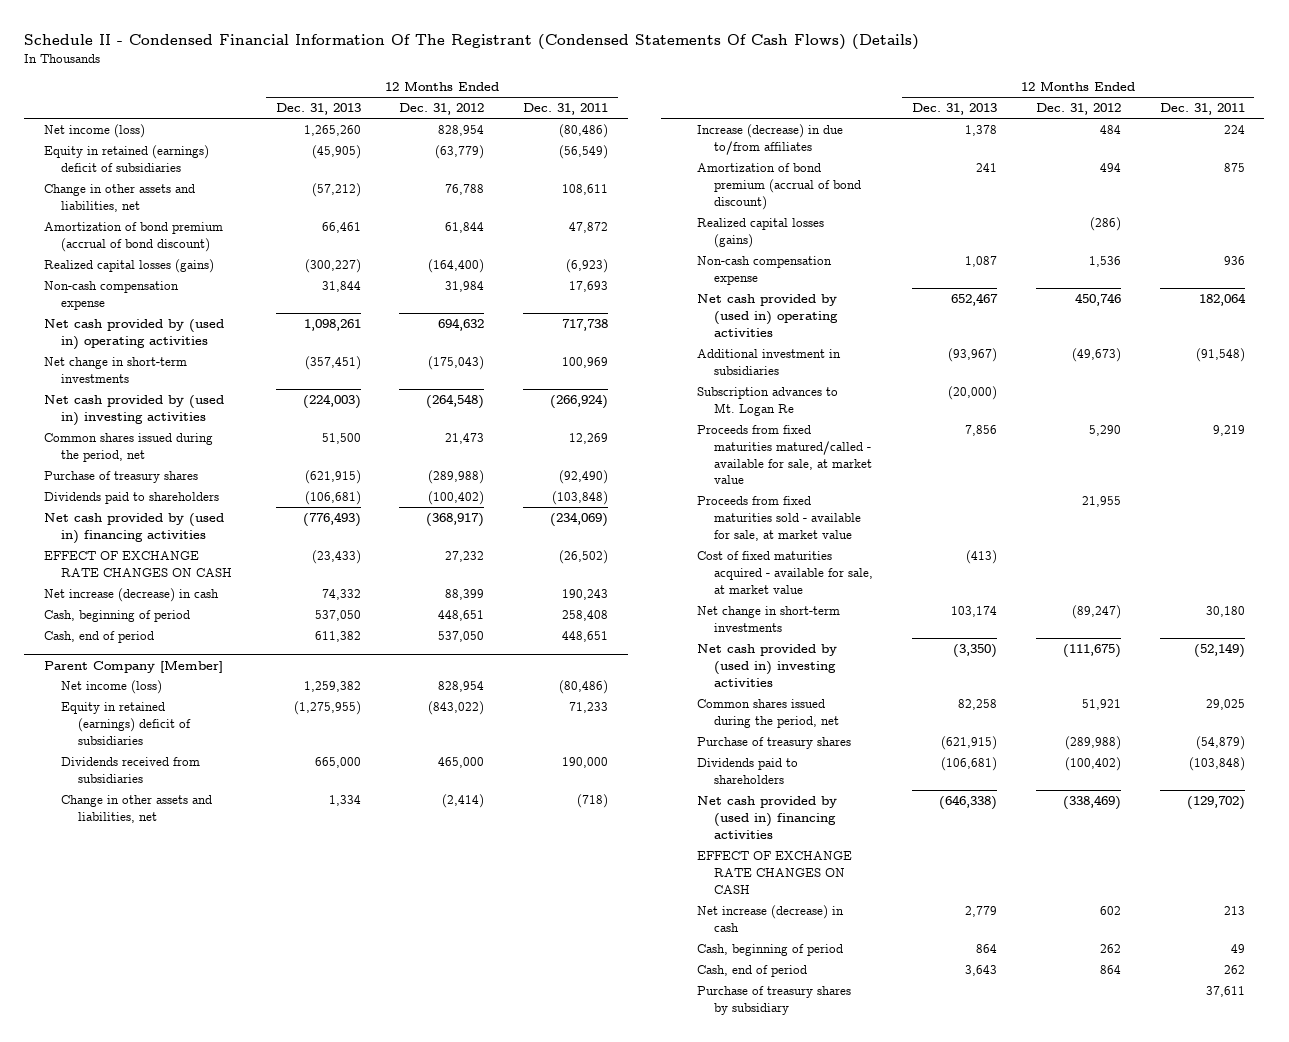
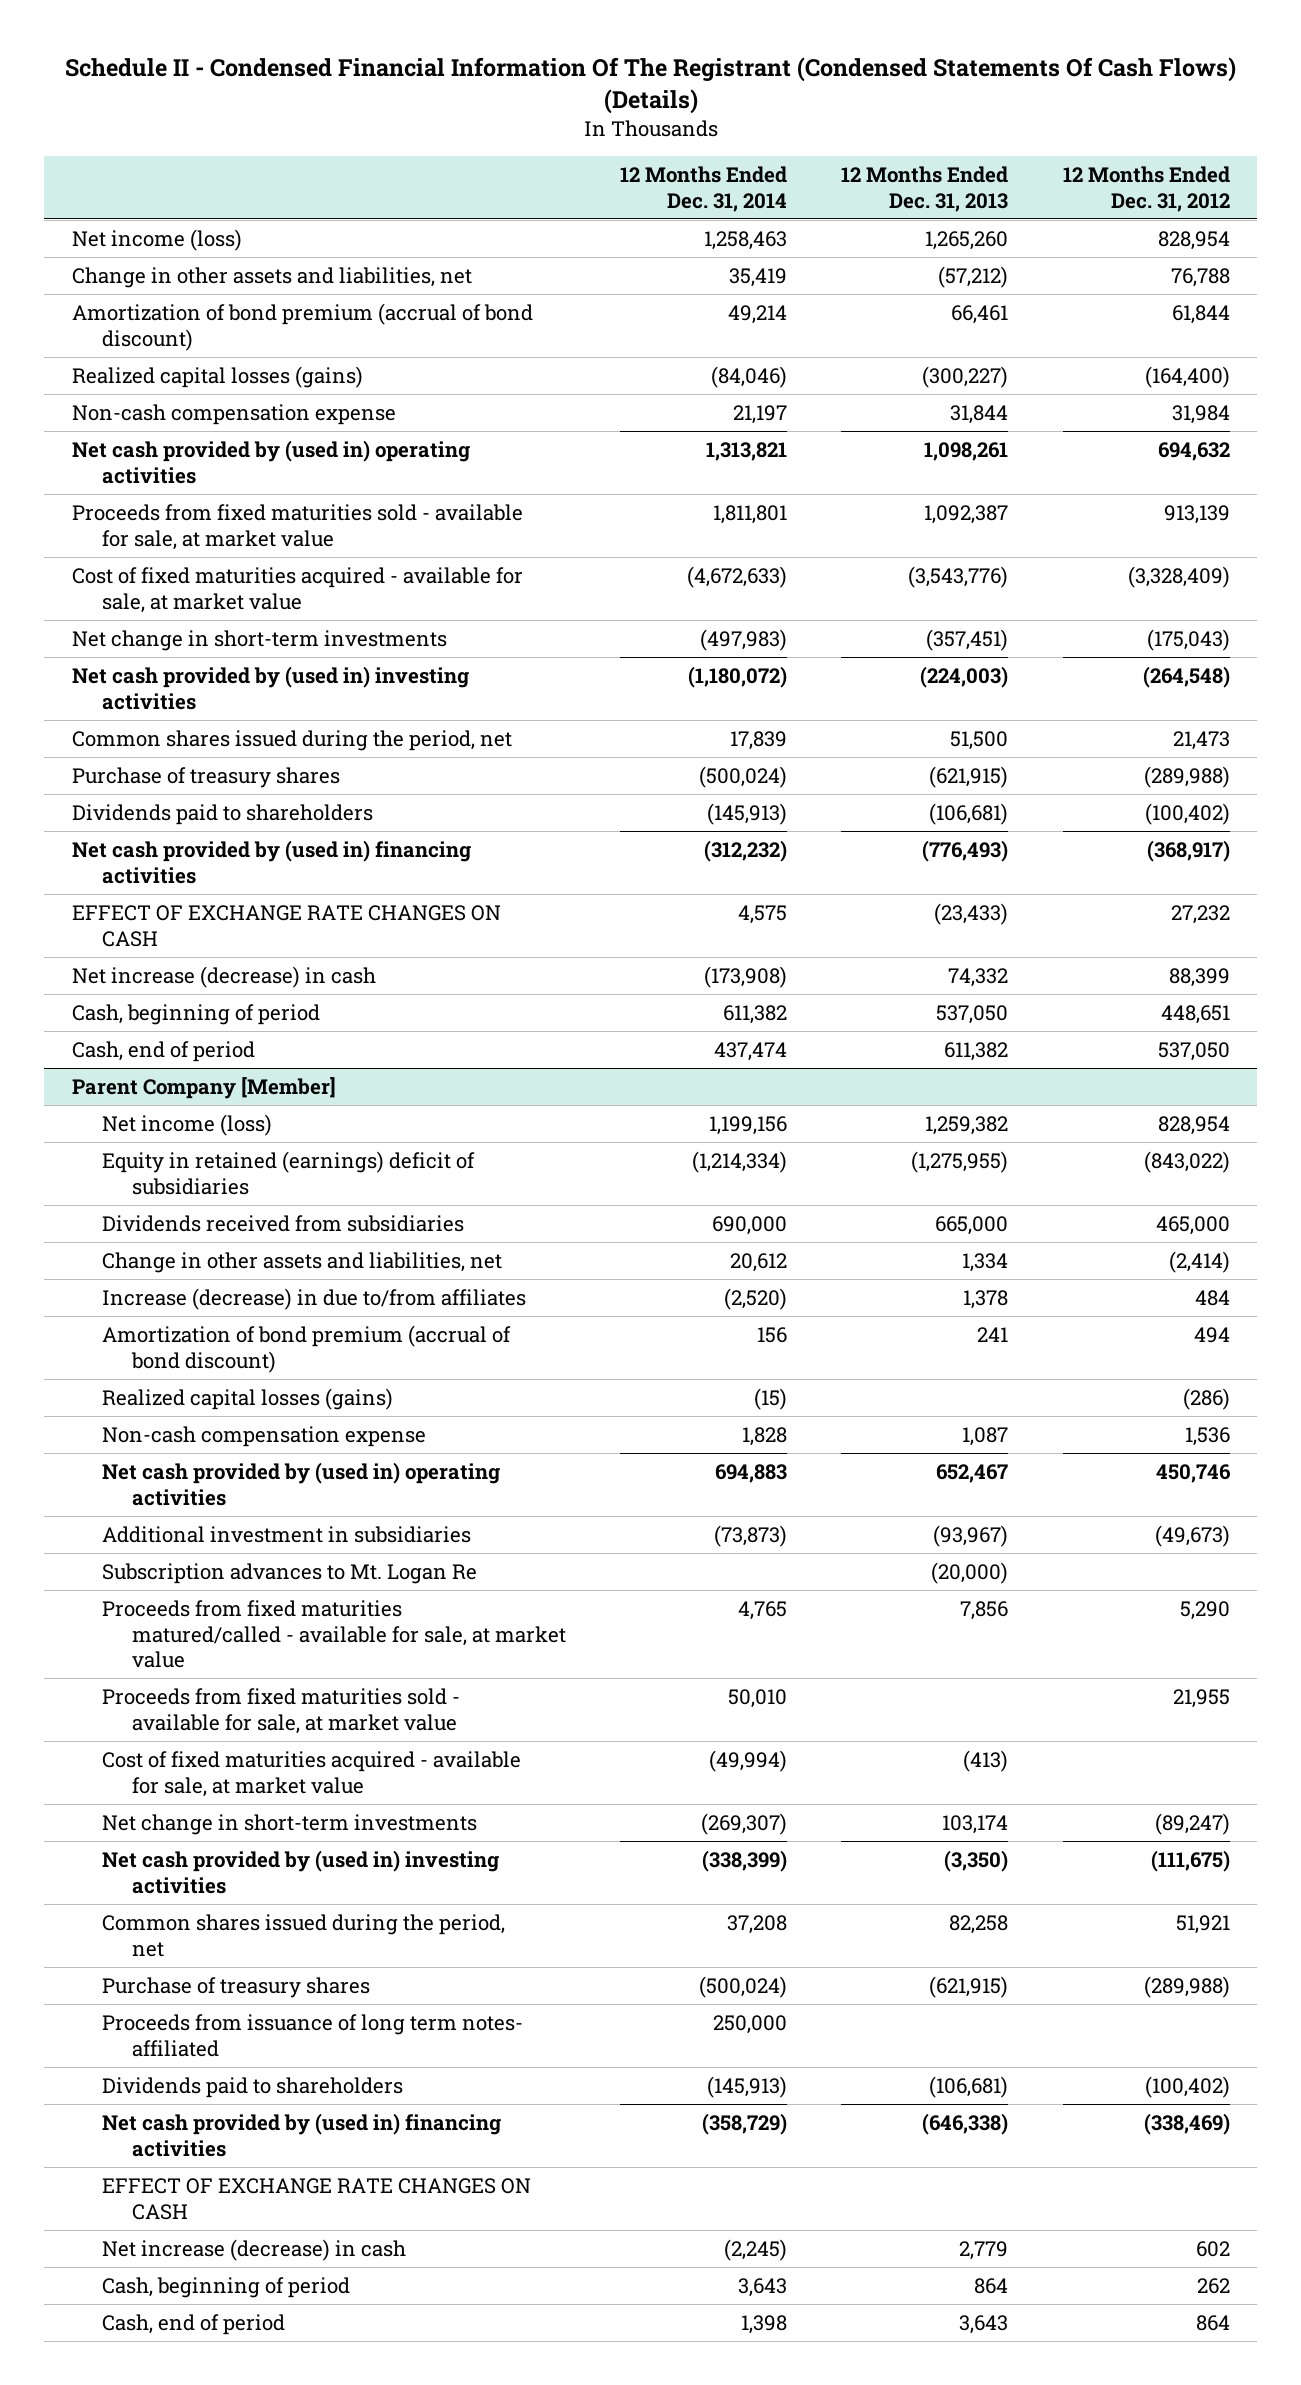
- | 12 Months Ended Dec. 31, 2013 | 12 Months Ended Dec. 31, 2012 | 12 Months Ended Dec. 31, 2011
+ | 12 Months Ended Dec. 31, 2014 | 12 Months Ended Dec. 31, 2013 | 12 Months Ended Dec. 31, 2012
- Equity in retained (earnings) deficit of subsidiaries | (45,905) | (63,779) | (56,549)
+ Proceeds from fixed maturities sold - available for sale, at market value | 1,811,801 | 1,092,387 | 913,139
+ Cost of fixed maturities acquired - available for sale, at market value | (4,672,633) | (3,543,776) | (3,328,409)
@ Parent Company [Member]
+ Proceeds from issuance of long term notes- affiliated | 250,000 | |
- Purchase of treasury shares by subsidiary | | | 37,611

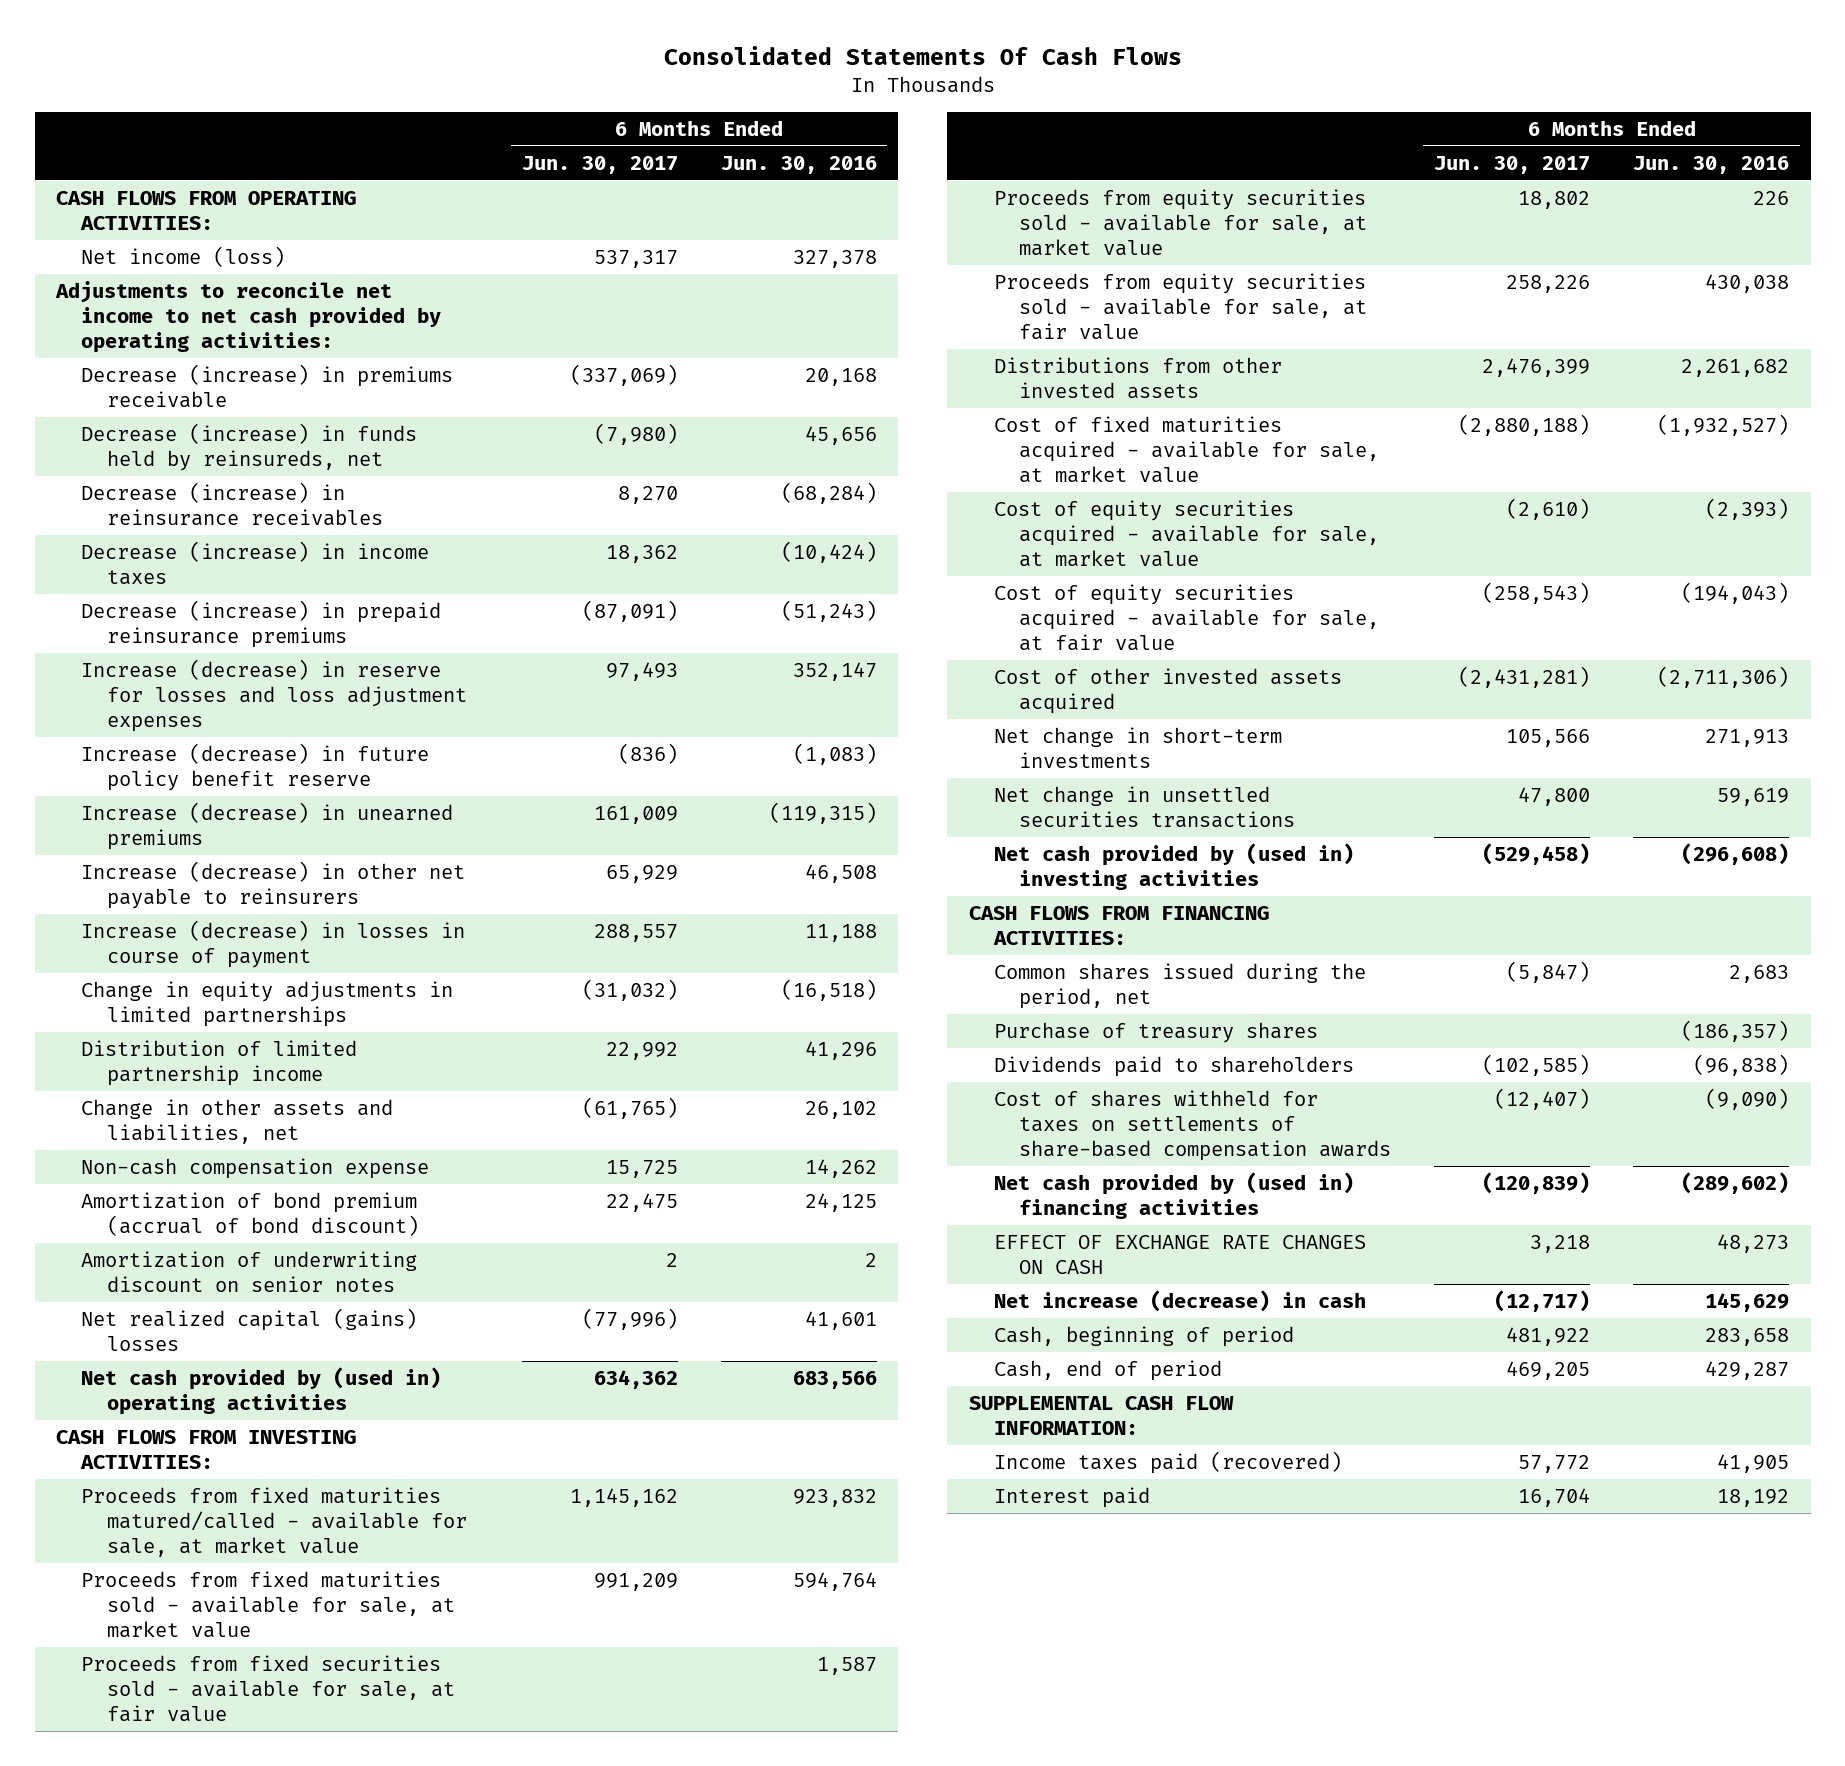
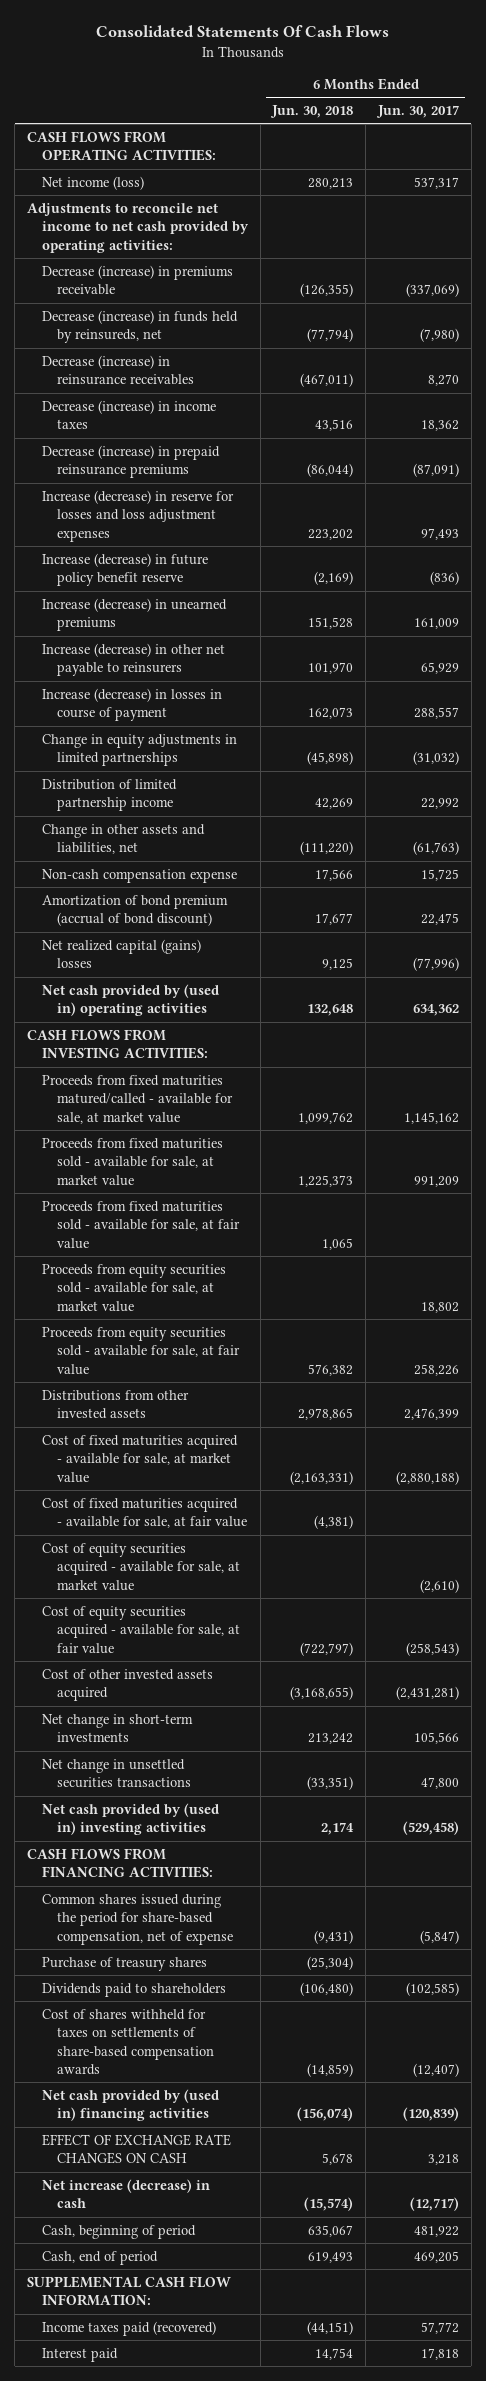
- | 6 Months Ended Jun. 30, 2017 | 6 Months Ended Jun. 30, 2016
+ | 6 Months Ended Jun. 30, 2018 | 6 Months Ended Jun. 30, 2017
- Change in other assets and liabilities, net | (61,765) | 26,102
+ Change in other assets and liabilities, net | (111,220) | (61,763)
- Amortization of underwriting discount on senior notes | 2 | 2
- Proceeds from fixed securities sold - available for sale, at fair value | | 1,587
+ Proceeds from fixed maturities sold - available for sale, at fair value | 1,065 |
+ Cost of fixed maturities acquired - available for sale, at fair value | (4,381) |
- Common shares issued during the period, net | (5,847) | 2,683
+ Common shares issued during the period for share-based compensation, net of expense | (9,431) | (5,847)
- Interest paid | 16,704 | 18,192
+ Interest paid | 14,754 | 17,818

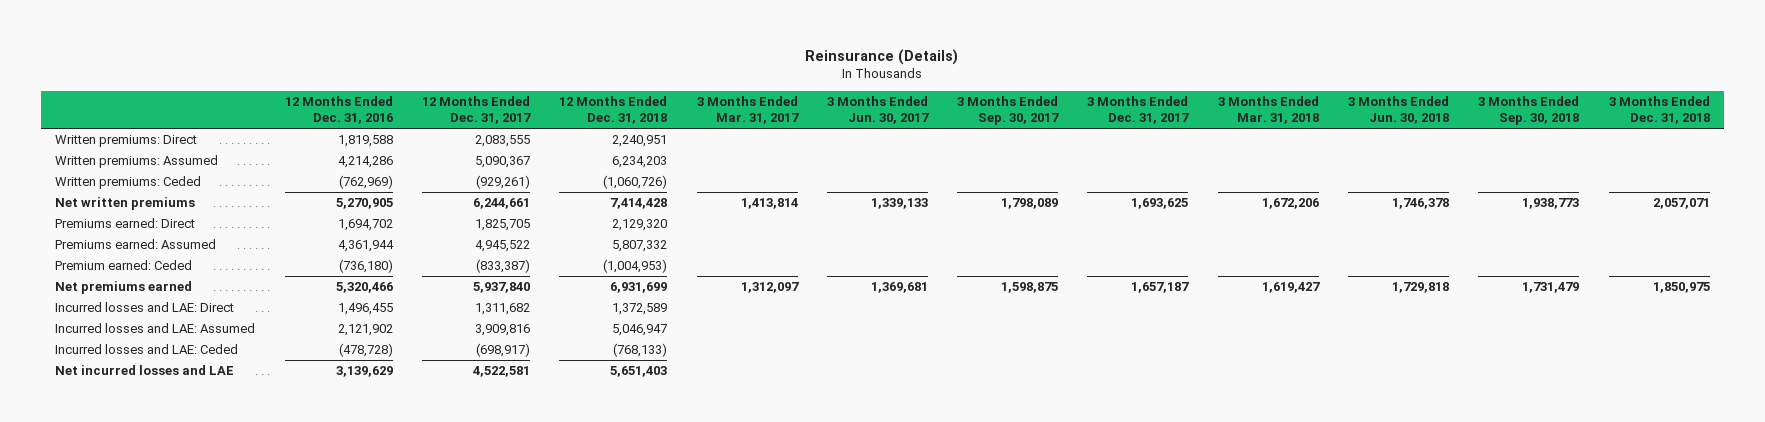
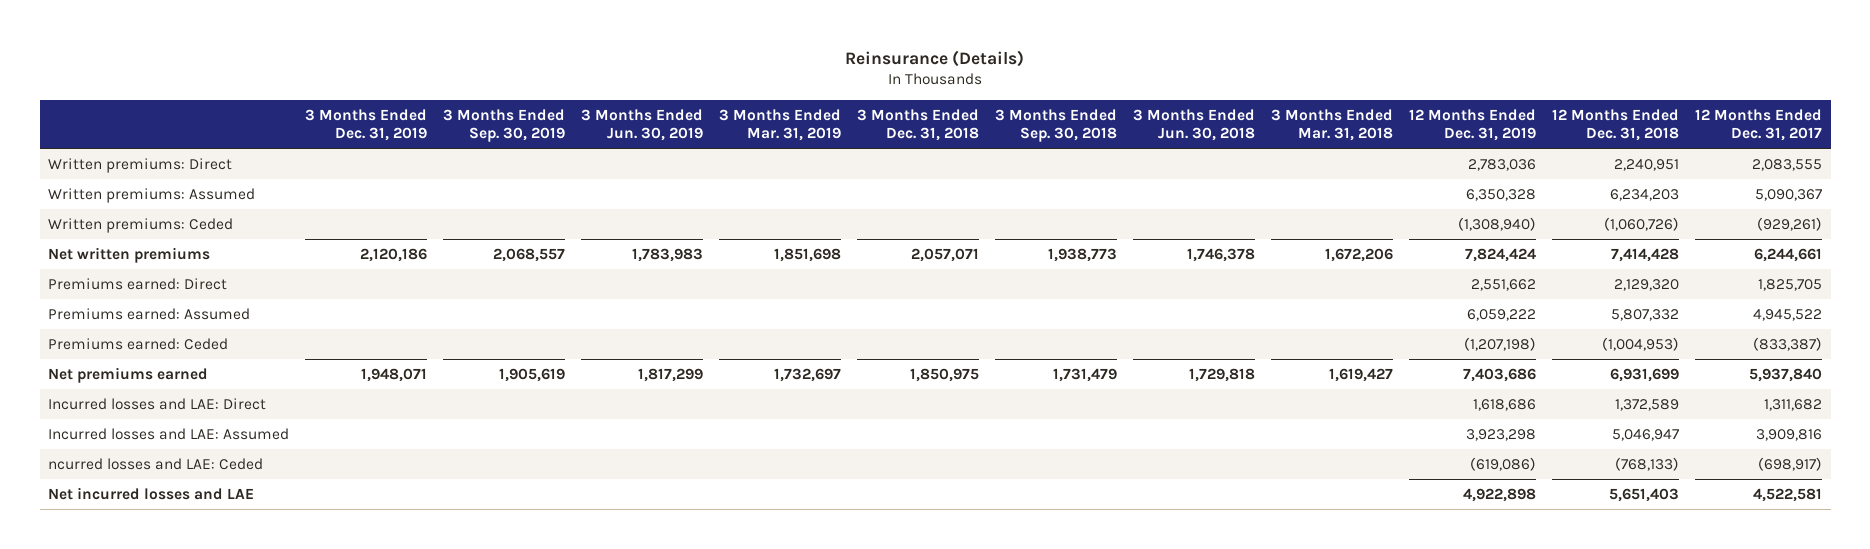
- | 12 Months Ended Dec. 31, 2016 | 12 Months Ended Dec. 31, 2017 | 12 Months Ended Dec. 31, 2018 | 3 Months Ended Mar. 31, 2017 | 3 Months Ended Jun. 30, 2017 | 3 Months Ended Sep. 30, 2017 | 3 Months Ended Dec. 31, 2017 | 3 Months Ended Mar. 31, 2018 | 3 Months Ended Jun. 30, 2018 | 3 Months Ended Sep. 30, 2018 | 3 Months Ended Dec. 31, 2018
+ | 3 Months Ended Dec. 31, 2019 | 3 Months Ended Sep. 30, 2019 | 3 Months Ended Jun. 30, 2019 | 3 Months Ended Mar. 31, 2019 | 3 Months Ended Dec. 31, 2018 | 3 Months Ended Sep. 30, 2018 | 3 Months Ended Jun. 30, 2018 | 3 Months Ended Mar. 31, 2018 | 12 Months Ended Dec. 31, 2019 | 12 Months Ended Dec. 31, 2018 | 12 Months Ended Dec. 31, 2017
- Premium earned: Ceded | (736,180) | (833,387) | (1,004,953) | | | | | | | |
+ Premiums earned: Ceded | | | | | | | | | (1,207,198) | (1,004,953) | (833,387)
- Incurred losses and LAE: Ceded | (478,728) | (698,917) | (768,133) | | | | | | | |
+ ncurred losses and LAE: Ceded | | | | | | | | | (619,086) | (768,133) | (698,917)

